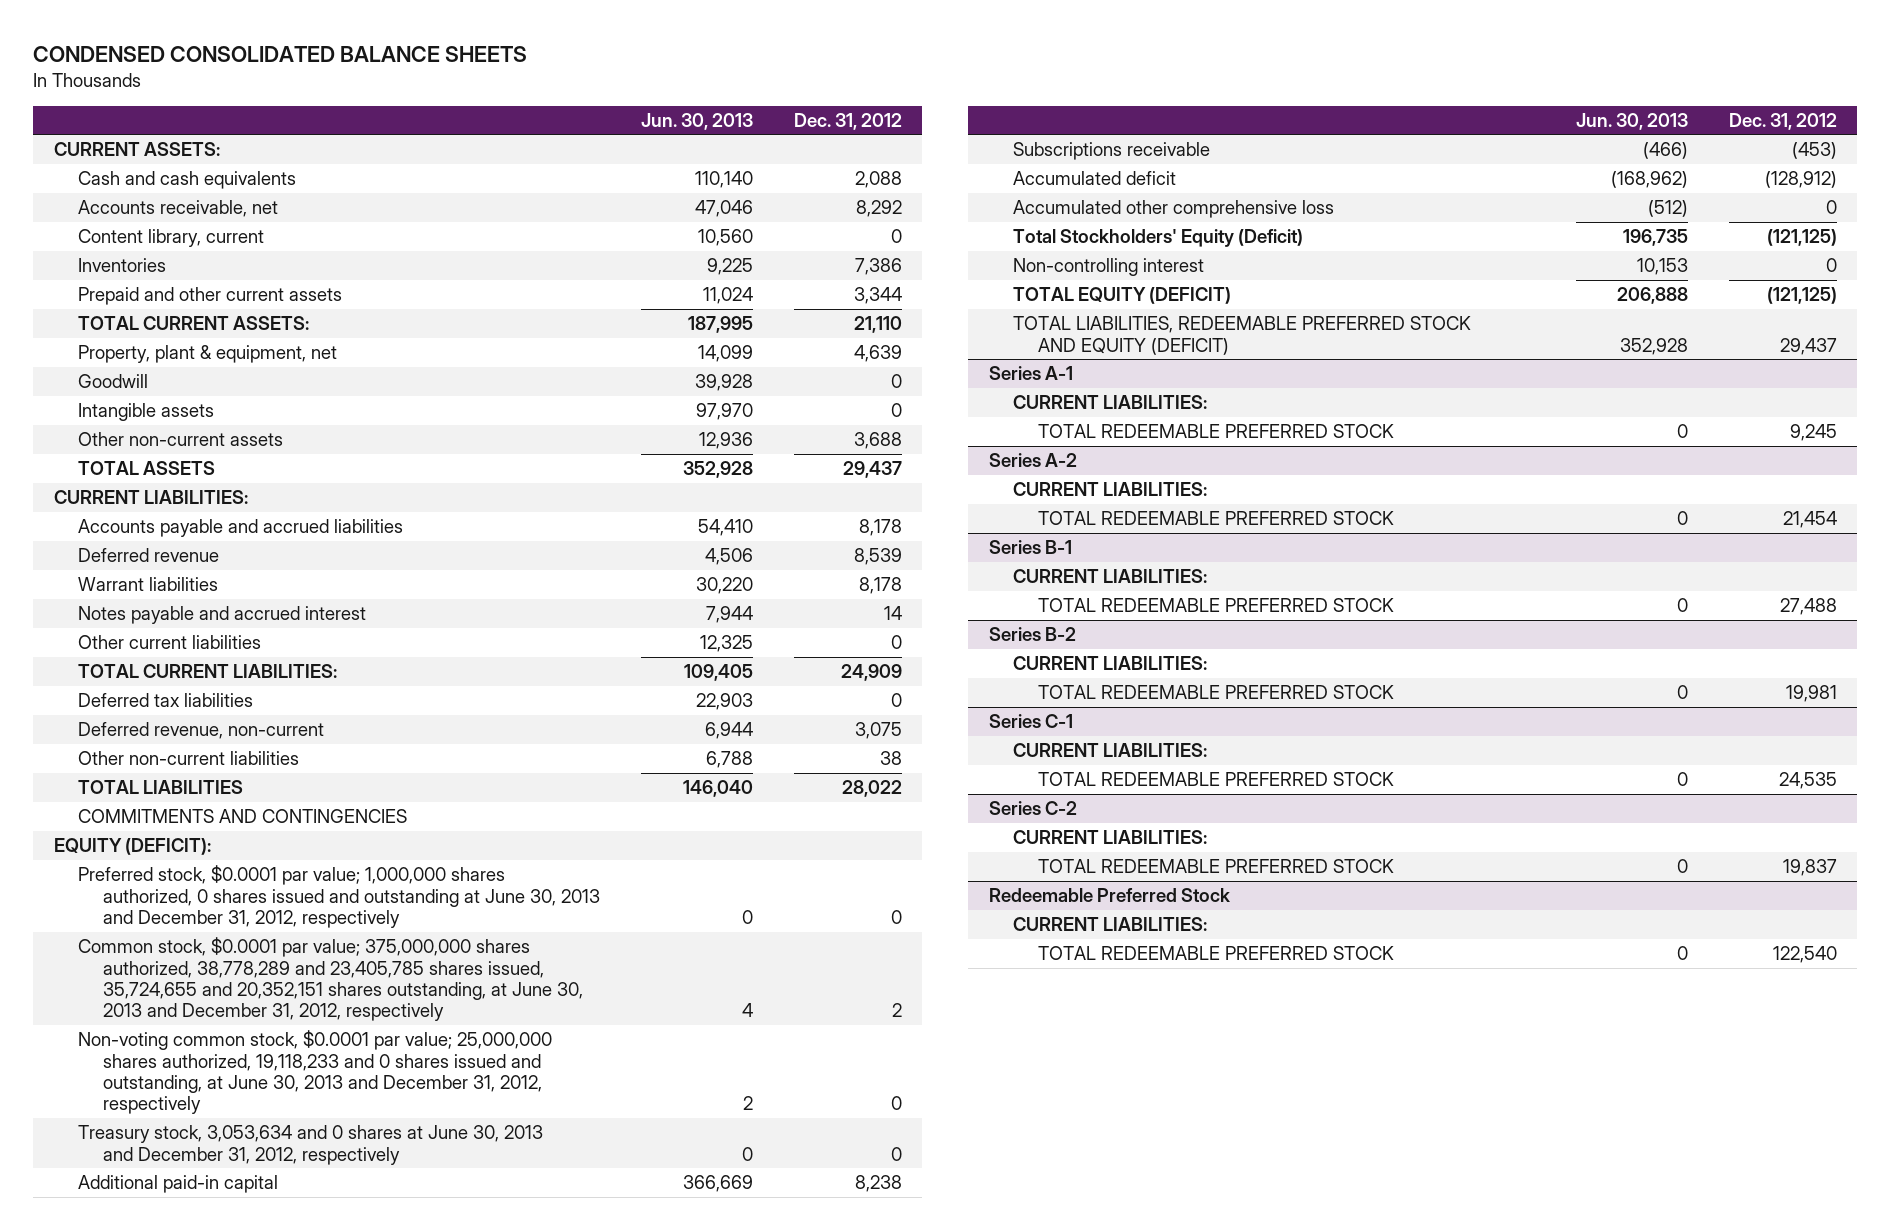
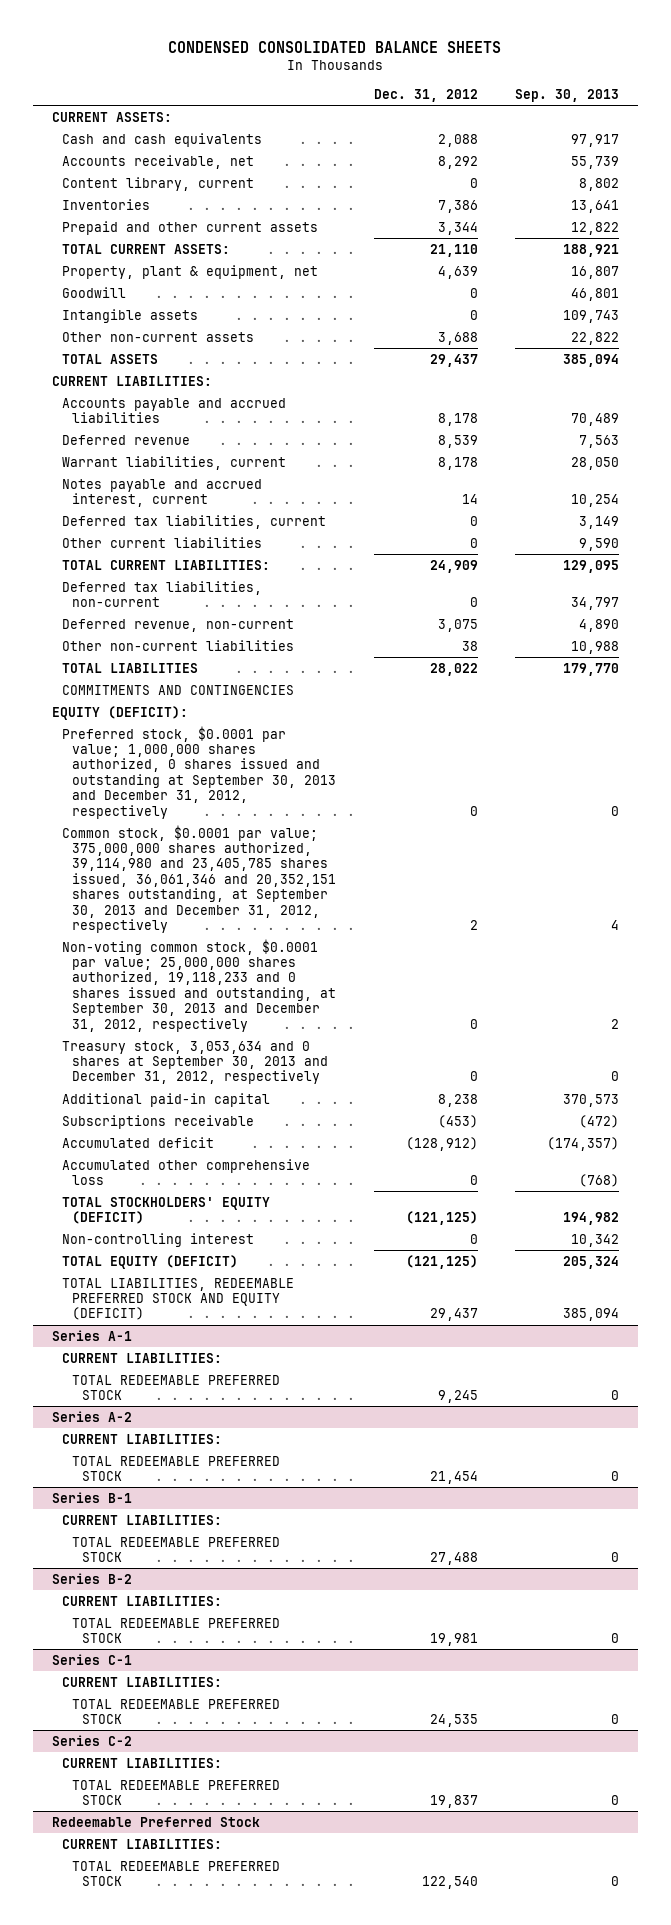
- | Jun. 30, 2013 | Dec. 31, 2012
+ | Dec. 31, 2012 | Sep. 30, 2013
- Warrant liabilities | 30,220 | 8,178
- Notes payable and accrued interest | 7,944 | 14
+ Warrant liabilities, current | 8,178 | 28,050
+ Notes payable and accrued interest, current | 14 | 10,254
+ Deferred tax liabilities, current | 0 | 3,149
- Deferred tax liabilities | 22,903 | 0
+ Deferred tax liabilities, non-current | 0 | 34,797
- Preferred stock, $0.0001 par value; 1,000,000 shares authorized, 0 shares issued and outstanding at June 30, 2013 and December 31, 2012, respectively | 0 | 0
- Common stock, $0.0001 par value; 375,000,000 shares authorized, 38,778,289 and 23,405,785 shares issued, 35,724,655 and 20,352,151 shares outstanding, at June 30, 2013 and December 31, 2012, respectively | 4 | 2
- Non-voting common stock, $0.0001 par value; 25,000,000 shares authorized, 19,118,233 and 0 shares issued and outstanding, at June 30, 2013 and December 31, 2012, respectively | 2 | 0
- Treasury stock, 3,053,634 and 0 shares at June 30, 2013 and December 31, 2012, respectively | 0 | 0
+ Preferred stock, $0.0001 par value; 1,000,000 shares authorized, 0 shares issued and outstanding at September 30, 2013 and December 31, 2012, respectively | 0 | 0
+ Common stock, $0.0001 par value; 375,000,000 shares authorized, 39,114,980 and 23,405,785 shares issued, 36,061,346 and 20,352,151 shares outstanding, at September 30, 2013 and December 31, 2012, respectively | 2 | 4
+ Non-voting common stock, $0.0001 par value; 25,000,000 shares authorized, 19,118,233 and 0 shares issued and outstanding, at September 30, 2013 and December 31, 2012, respectively | 0 | 2
+ Treasury stock, 3,053,634 and 0 shares at September 30, 2013 and December 31, 2012, respectively | 0 | 0
- Total Stockholders' Equity (Deficit) | 196,735 | (121,125)
+ TOTAL STOCKHOLDERS' EQUITY (DEFICIT) | (121,125) | 194,982

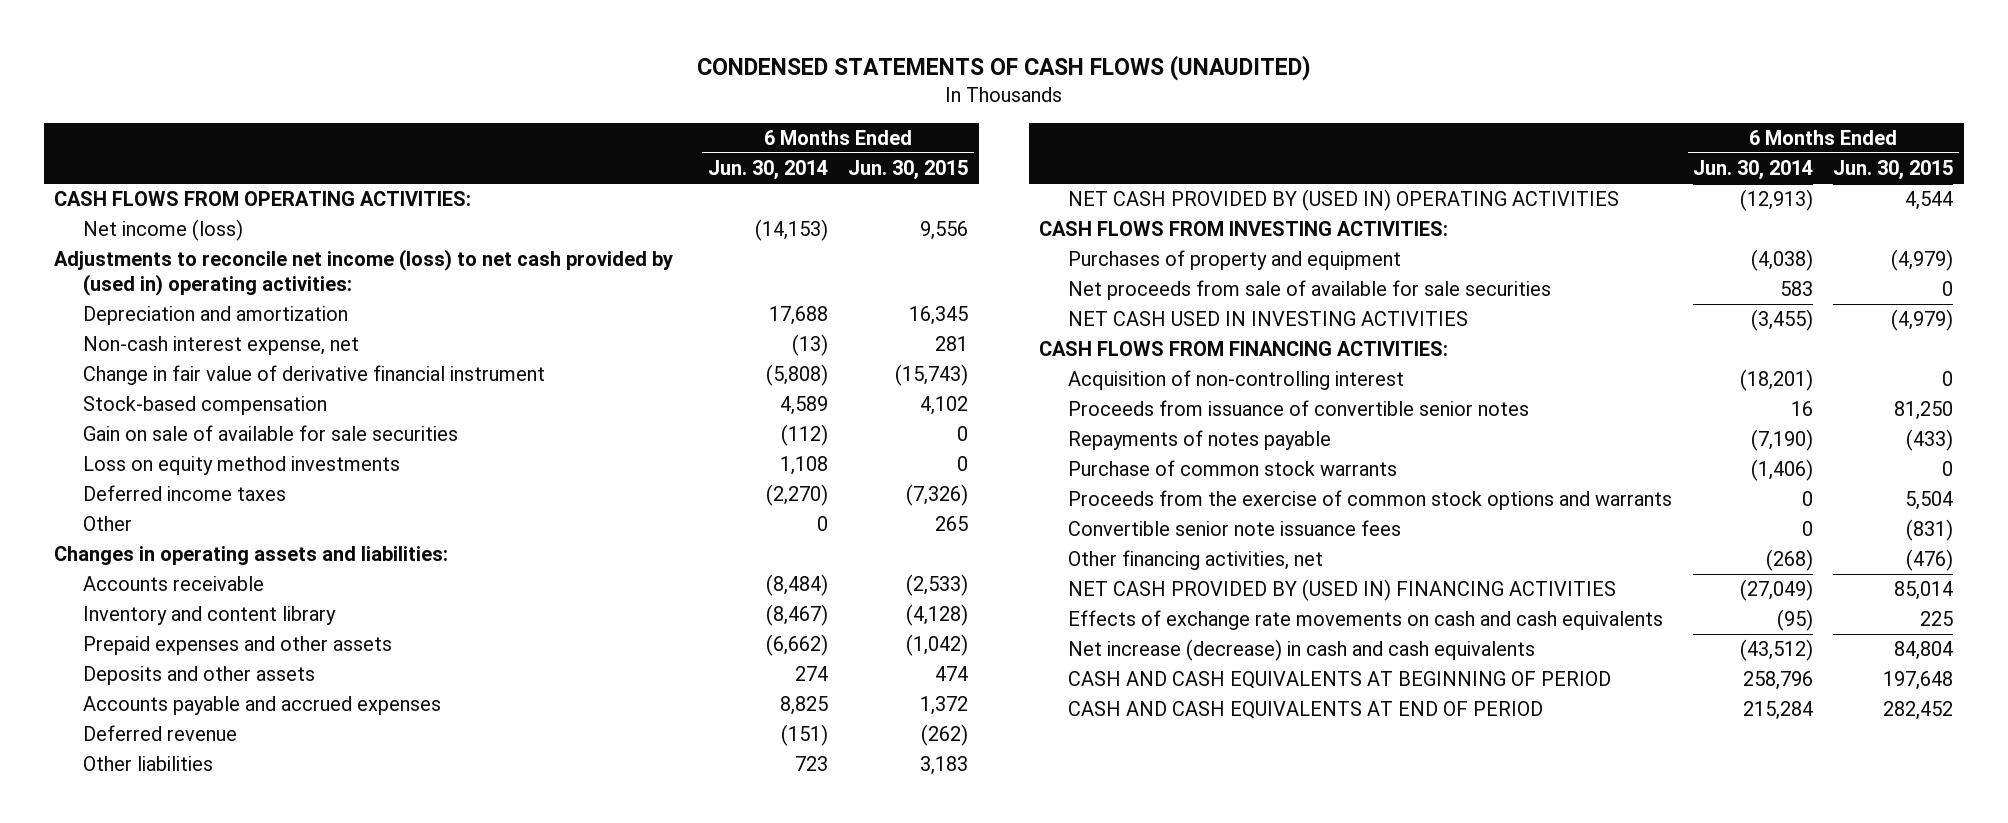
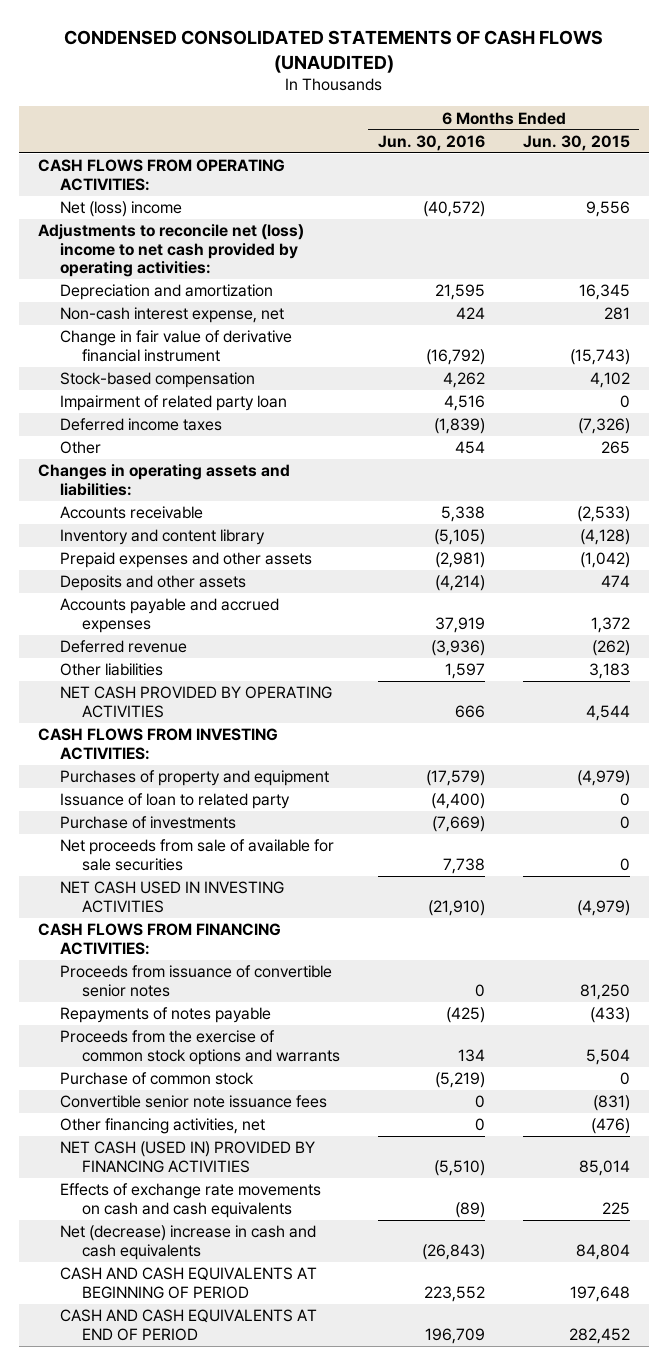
- CONDENSED STATEMENTS OF CASH FLOWS (UNAUDITED)
+ CONDENSED CONSOLIDATED STATEMENTS OF CASH FLOWS (UNAUDITED)
- | 6 Months Ended Jun. 30, 2014 | 6 Months Ended Jun. 30, 2015
+ | 6 Months Ended Jun. 30, 2016 | 6 Months Ended Jun. 30, 2015
- Net income (loss) | (14,153) | 9,556
- Adjustments to reconcile net income (loss) to net cash provided by (used in) operating activities:
+ Net (loss) income | (40,572) | 9,556
+ Adjustments to reconcile net (loss) income to net cash provided by operating activities:
- Gain on sale of available for sale securities | (112) | 0
- Loss on equity method investments | 1,108 | 0
+ Impairment of related party loan | 4,516 | 0
- NET CASH PROVIDED BY (USED IN) OPERATING ACTIVITIES | (12,913) | 4,544
+ NET CASH PROVIDED BY OPERATING ACTIVITIES | 666 | 4,544
+ Issuance of loan to related party | (4,400) | 0
+ Purchase of investments | (7,669) | 0
- Acquisition of non-controlling interest | (18,201) | 0
- Purchase of common stock warrants | (1,406) | 0
+ Purchase of common stock | (5,219) | 0
- NET CASH PROVIDED BY (USED IN) FINANCING ACTIVITIES | (27,049) | 85,014
+ NET CASH (USED IN) PROVIDED BY FINANCING ACTIVITIES | (5,510) | 85,014
- Net increase (decrease) in cash and cash equivalents | (43,512) | 84,804
+ Net (decrease) increase in cash and cash equivalents | (26,843) | 84,804

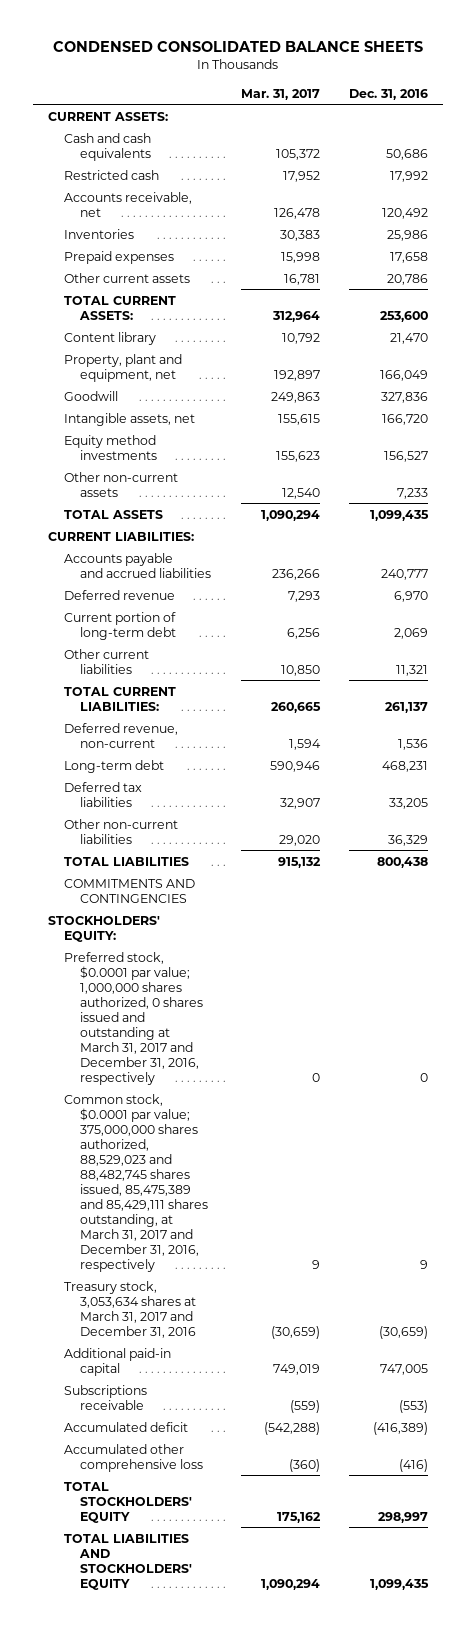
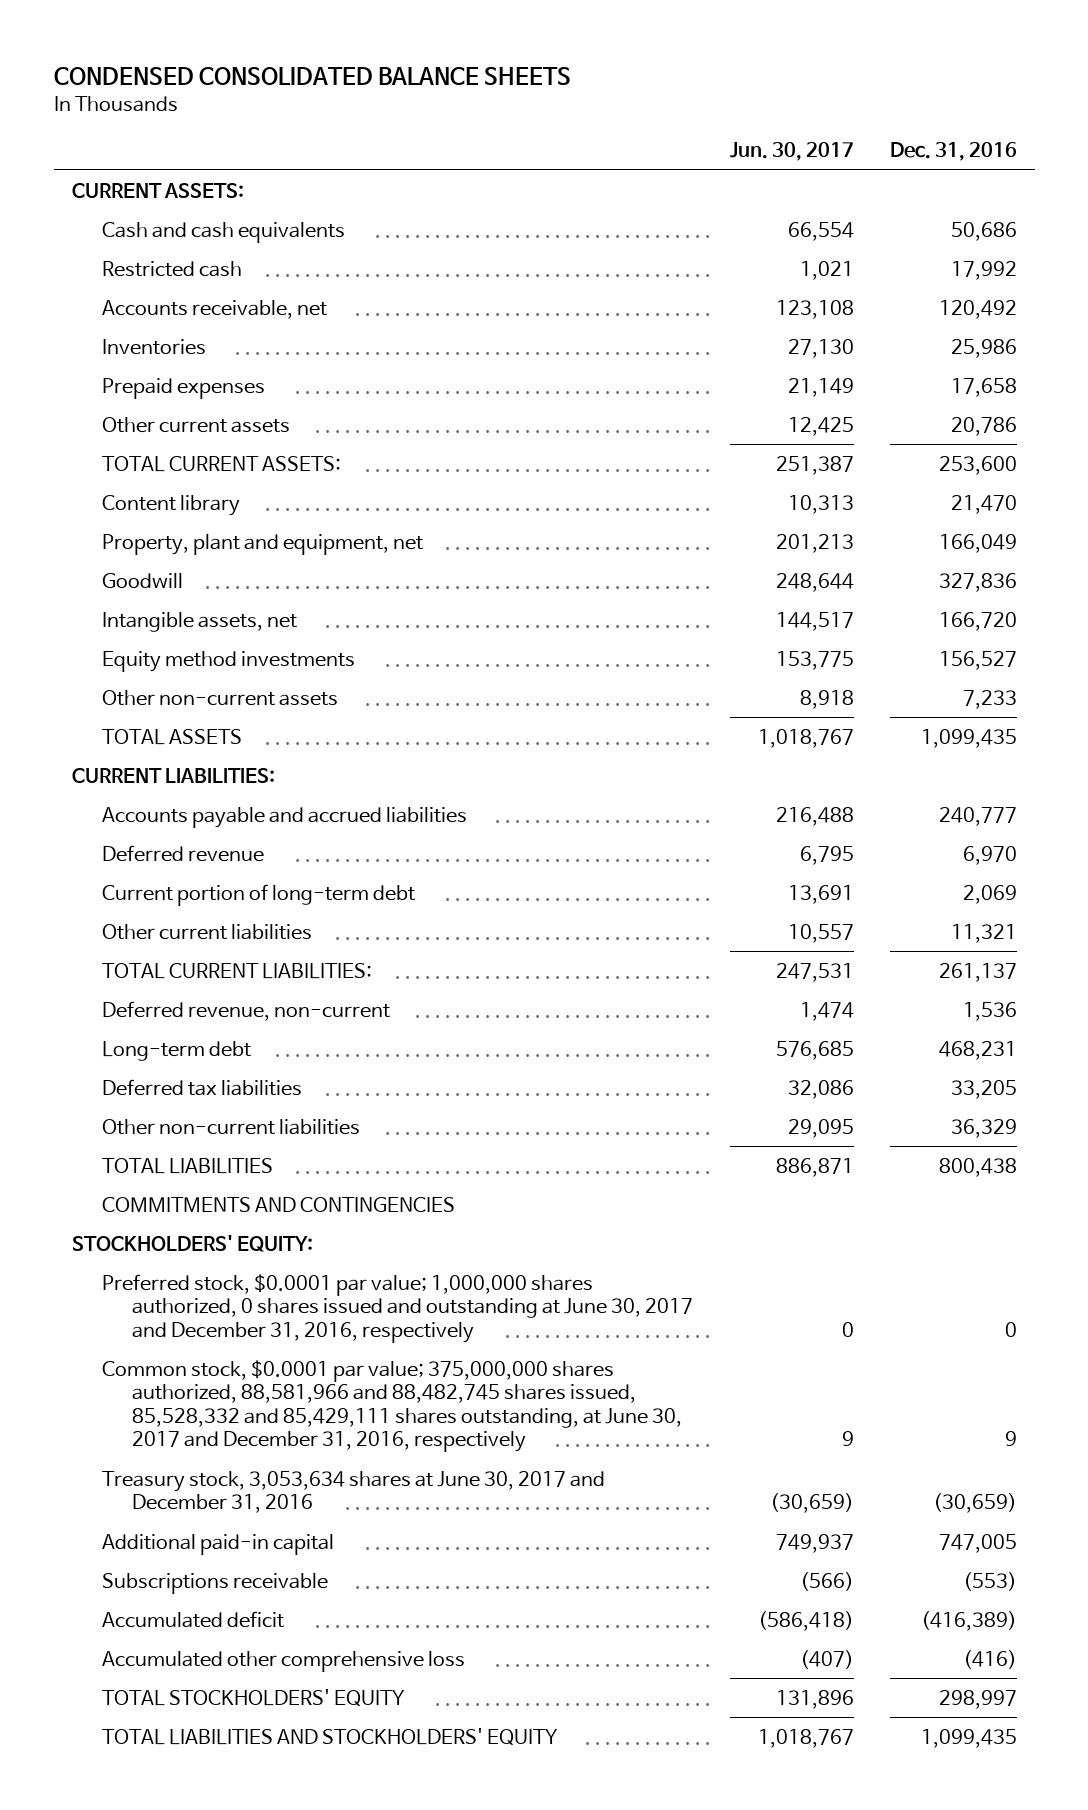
- | Mar. 31, 2017 | Dec. 31, 2016
+ | Jun. 30, 2017 | Dec. 31, 2016
- Preferred stock, $0.0001 par value; 1,000,000 shares authorized, 0 shares issued and outstanding at March 31, 2017 and December 31, 2016, respectively | 0 | 0
- Common stock, $0.0001 par value; 375,000,000 shares authorized, 88,529,023 and 88,482,745 shares issued, 85,475,389 and 85,429,111 shares outstanding, at March 31, 2017 and December 31, 2016, respectively | 9 | 9
- Treasury stock, 3,053,634 shares at March 31, 2017 and December 31, 2016 | (30,659) | (30,659)
+ Preferred stock, $0.0001 par value; 1,000,000 shares authorized, 0 shares issued and outstanding at June 30, 2017 and December 31, 2016, respectively | 0 | 0
+ Common stock, $0.0001 par value; 375,000,000 shares authorized, 88,581,966 and 88,482,745 shares issued, 85,528,332 and 85,429,111 shares outstanding, at June 30, 2017 and December 31, 2016, respectively | 9 | 9
+ Treasury stock, 3,053,634 shares at June 30, 2017 and December 31, 2016 | (30,659) | (30,659)

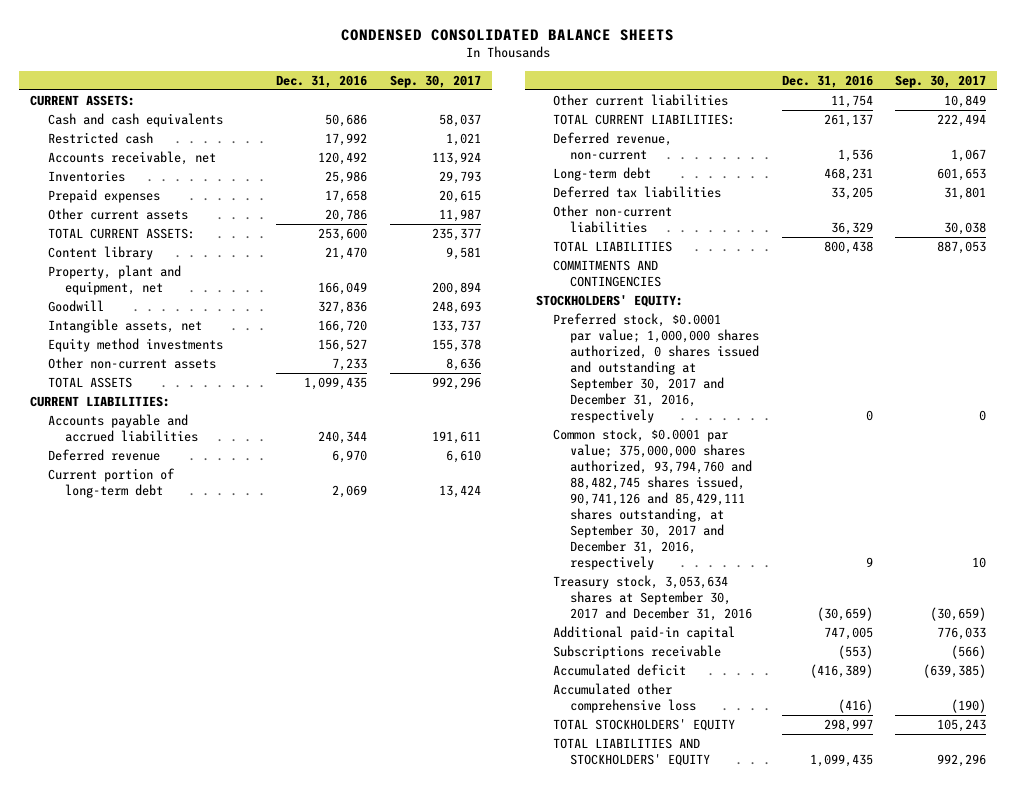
- | Jun. 30, 2017 | Dec. 31, 2016
+ | Dec. 31, 2016 | Sep. 30, 2017
- Accounts payable and accrued liabilities | 216,488 | 240,777
+ Accounts payable and accrued liabilities | 240,344 | 191,611
- Other current liabilities | 10,557 | 11,321
+ Other current liabilities | 11,754 | 10,849
- Preferred stock, $0.0001 par value; 1,000,000 shares authorized, 0 shares issued and outstanding at June 30, 2017 and December 31, 2016, respectively | 0 | 0
- Common stock, $0.0001 par value; 375,000,000 shares authorized, 88,581,966 and 88,482,745 shares issued, 85,528,332 and 85,429,111 shares outstanding, at June 30, 2017 and December 31, 2016, respectively | 9 | 9
- Treasury stock, 3,053,634 shares at June 30, 2017 and December 31, 2016 | (30,659) | (30,659)
+ Preferred stock, $0.0001 par value; 1,000,000 shares authorized, 0 shares issued and outstanding at September 30, 2017 and December 31, 2016, respectively | 0 | 0
+ Common stock, $0.0001 par value; 375,000,000 shares authorized, 93,794,760 and 88,482,745 shares issued, 90,741,126 and 85,429,111 shares outstanding, at September 30, 2017 and December 31, 2016, respectively | 9 | 10
+ Treasury stock, 3,053,634 shares at September 30, 2017 and December 31, 2016 | (30,659) | (30,659)

